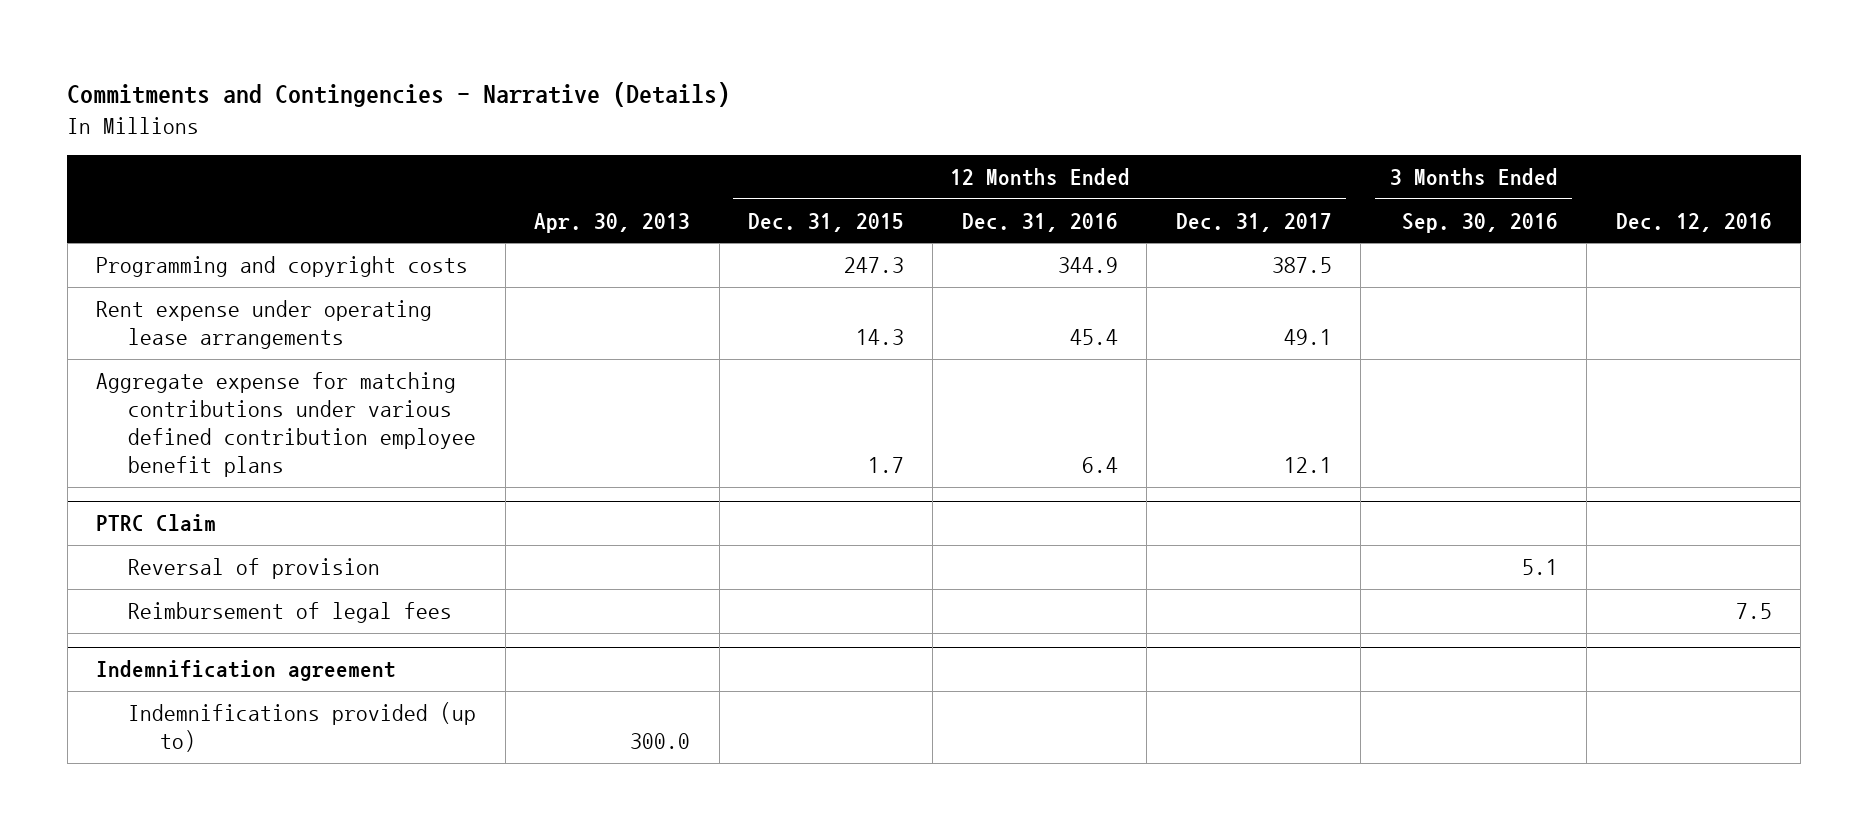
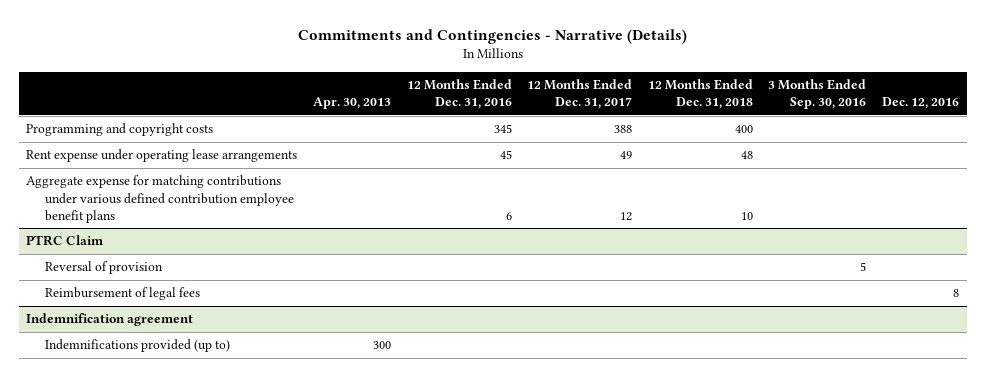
- | Apr. 30, 2013 | 12 Months Ended Dec. 31, 2015 | 12 Months Ended Dec. 31, 2016 | 12 Months Ended Dec. 31, 2017 | 3 Months Ended Sep. 30, 2016 | Dec. 12, 2016
+ | Apr. 30, 2013 | 12 Months Ended Dec. 31, 2016 | 12 Months Ended Dec. 31, 2017 | 12 Months Ended Dec. 31, 2018 | 3 Months Ended Sep. 30, 2016 | Dec. 12, 2016
- Programming and copyright costs | | 247.3 | 344.9 | 387.5 | |
- Rent expense under operating lease arrangements | | 14.3 | 45.4 | 49.1 | |
- Aggregate expense for matching contributions under various defined contribution employee benefit plans | | 1.7 | 6.4 | 12.1 | |
+ Programming and copyright costs | | 345 | 388 | 400 | |
+ Rent expense under operating lease arrangements | | 45 | 49 | 48 | |
+ Aggregate expense for matching contributions under various defined contribution employee benefit plans | | 6 | 12 | 10 | |
@ PTRC Claim
- Reversal of provision | | | | | 5.1 |
- Reimbursement of legal fees | | | | | | 7.5
+ Reversal of provision | | | | | 5 |
+ Reimbursement of legal fees | | | | | | 8
@ Indemnification agreement
- Indemnifications provided (up to) | 300.0 | | | | |
+ Indemnifications provided (up to) | 300 | | | | |

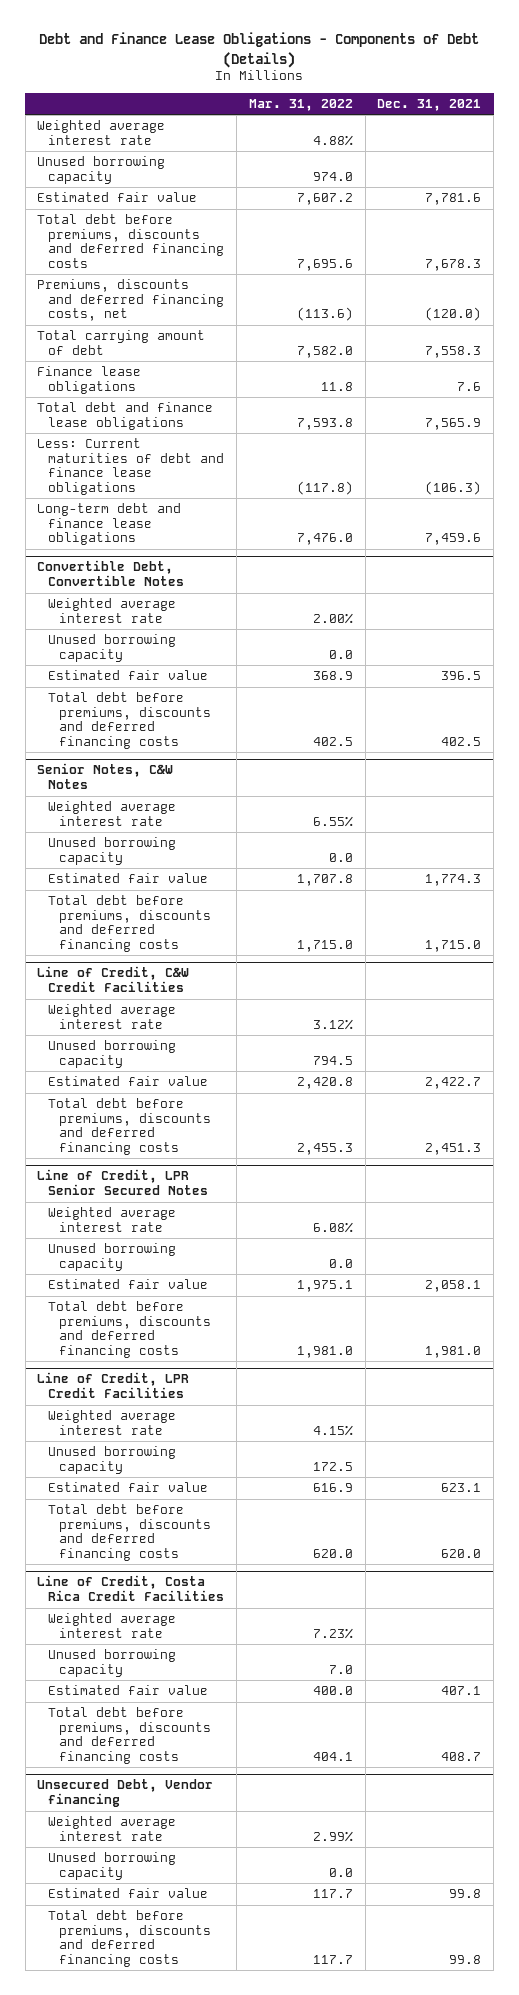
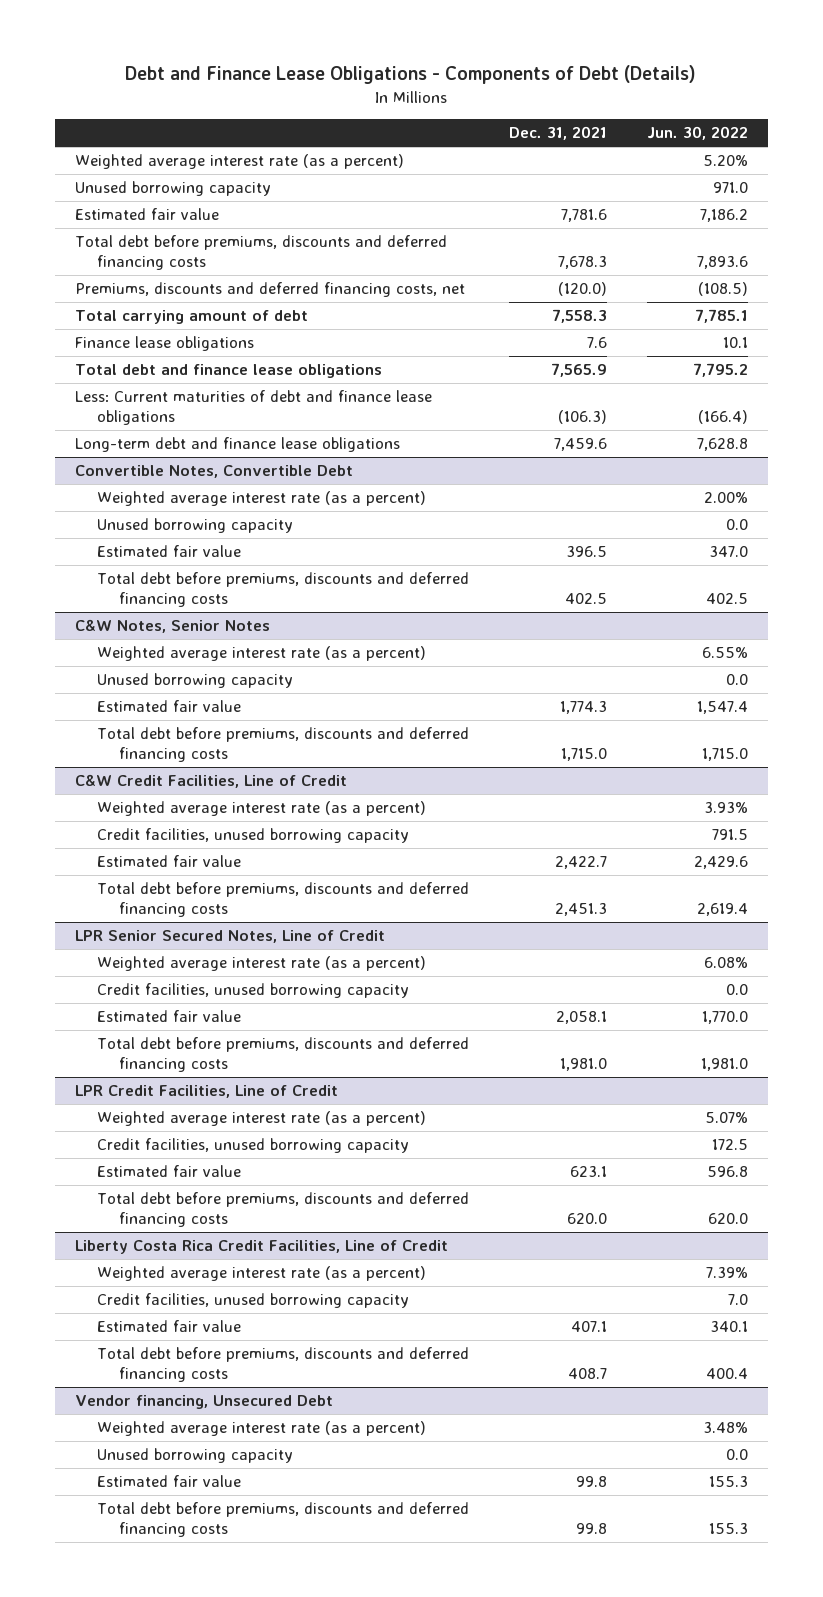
- | Mar. 31, 2022 | Dec. 31, 2021
+ | Dec. 31, 2021 | Jun. 30, 2022
- Weighted average interest rate | 4.88% |
+ Weighted average interest rate (as a percent) | | 5.20%
- Convertible Debt, Convertible Notes
- Weighted average interest rate | 2.00% |
+ Convertible Notes, Convertible Debt
+ Weighted average interest rate (as a percent) | | 2.00%
- Senior Notes, C&W Notes
- Weighted average interest rate | 6.55% |
+ C&W Notes, Senior Notes
+ Weighted average interest rate (as a percent) | | 6.55%
- Line of Credit, C&W Credit Facilities
- Weighted average interest rate | 3.12% |
- Unused borrowing capacity | 794.5 |
+ C&W Credit Facilities, Line of Credit
+ Weighted average interest rate (as a percent) | | 3.93%
+ Credit facilities, unused borrowing capacity | | 791.5
- Line of Credit, LPR Senior Secured Notes
- Weighted average interest rate | 6.08% |
- Unused borrowing capacity | 0.0 |
+ LPR Senior Secured Notes, Line of Credit
+ Weighted average interest rate (as a percent) | | 6.08%
+ Credit facilities, unused borrowing capacity | | 0.0
- Line of Credit, LPR Credit Facilities
- Weighted average interest rate | 4.15% |
- Unused borrowing capacity | 172.5 |
+ LPR Credit Facilities, Line of Credit
+ Weighted average interest rate (as a percent) | | 5.07%
+ Credit facilities, unused borrowing capacity | | 172.5
- Line of Credit, Costa Rica Credit Facilities
- Weighted average interest rate | 7.23% |
- Unused borrowing capacity | 7.0 |
+ Liberty Costa Rica Credit Facilities, Line of Credit
+ Weighted average interest rate (as a percent) | | 7.39%
+ Credit facilities, unused borrowing capacity | | 7.0
- Unsecured Debt, Vendor financing
- Weighted average interest rate | 2.99% |
+ Vendor financing, Unsecured Debt
+ Weighted average interest rate (as a percent) | | 3.48%

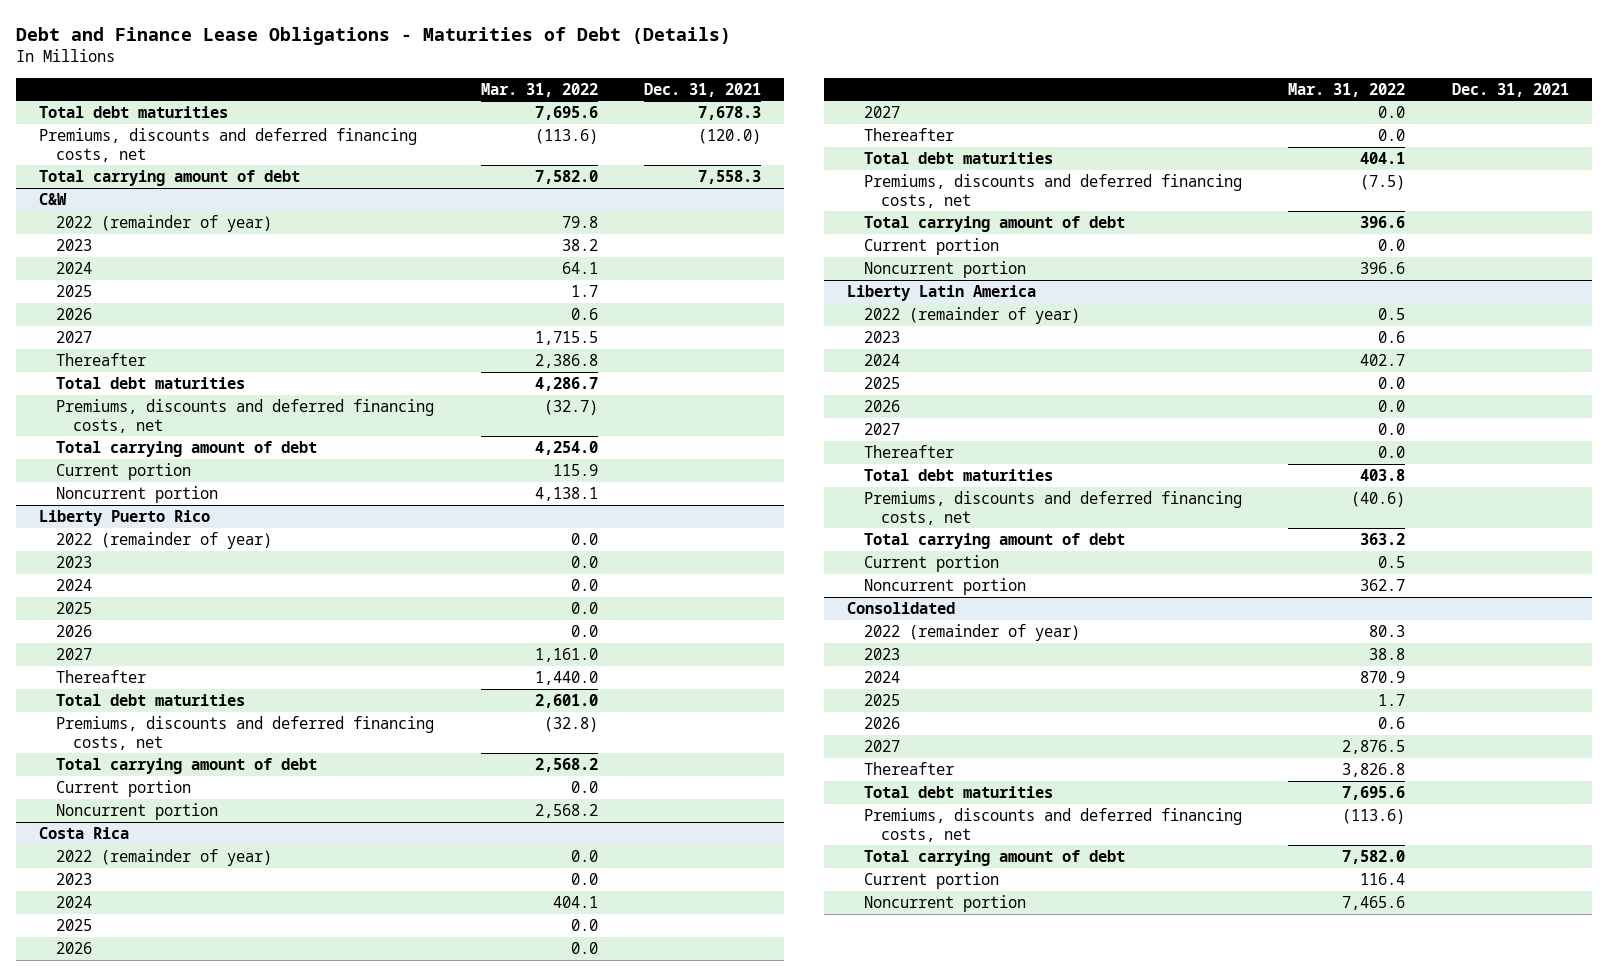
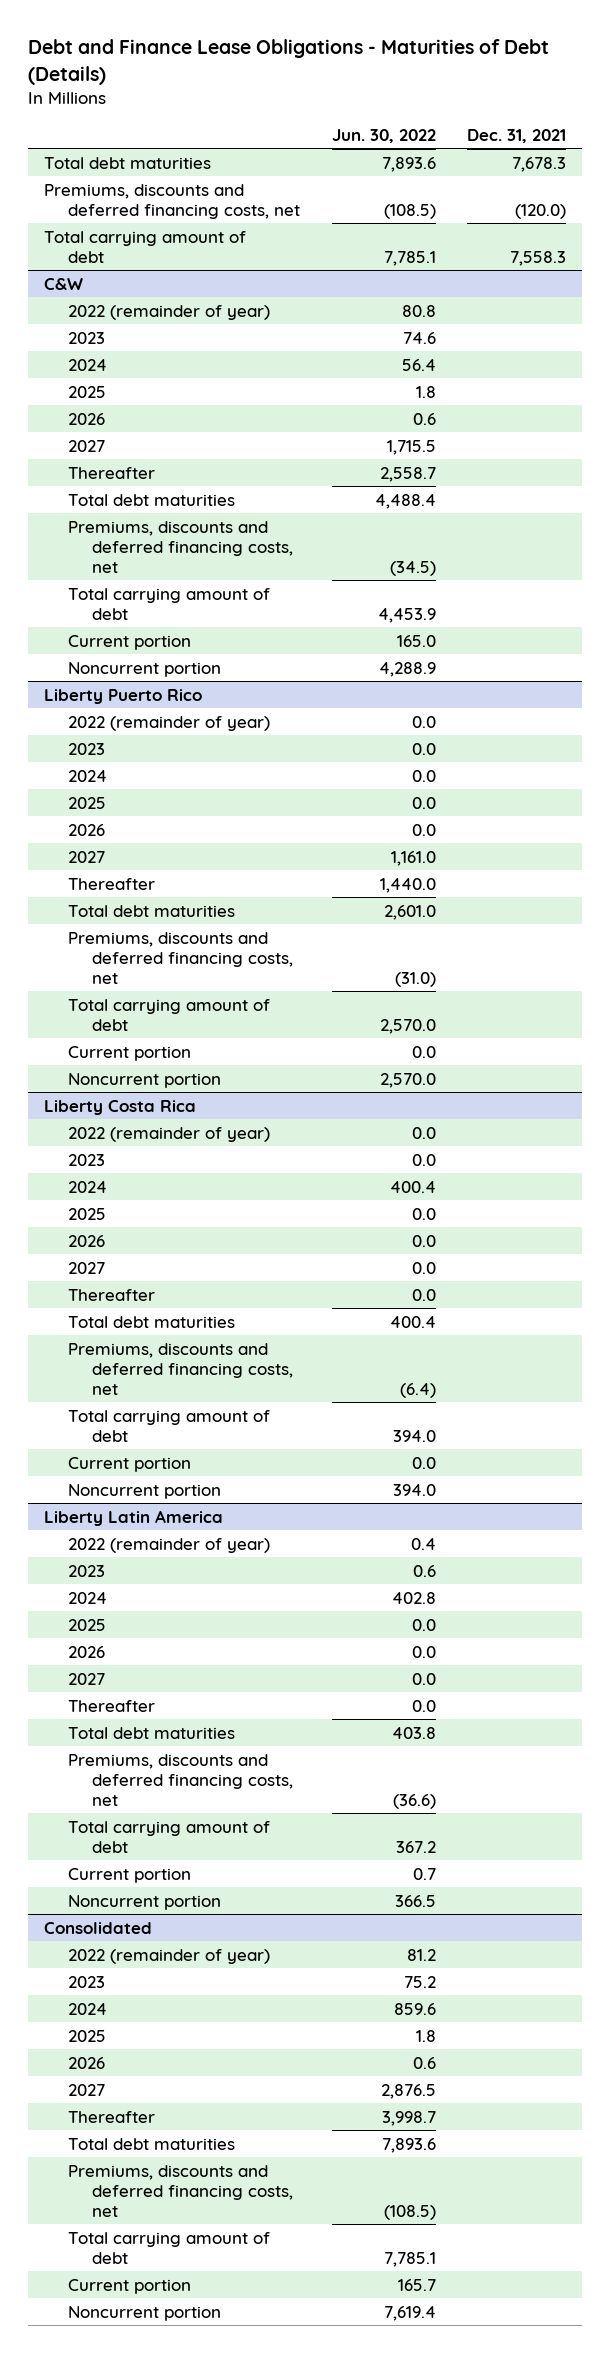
- | Mar. 31, 2022 | Dec. 31, 2021
+ | Jun. 30, 2022 | Dec. 31, 2021
- Costa Rica
+ Liberty Costa Rica

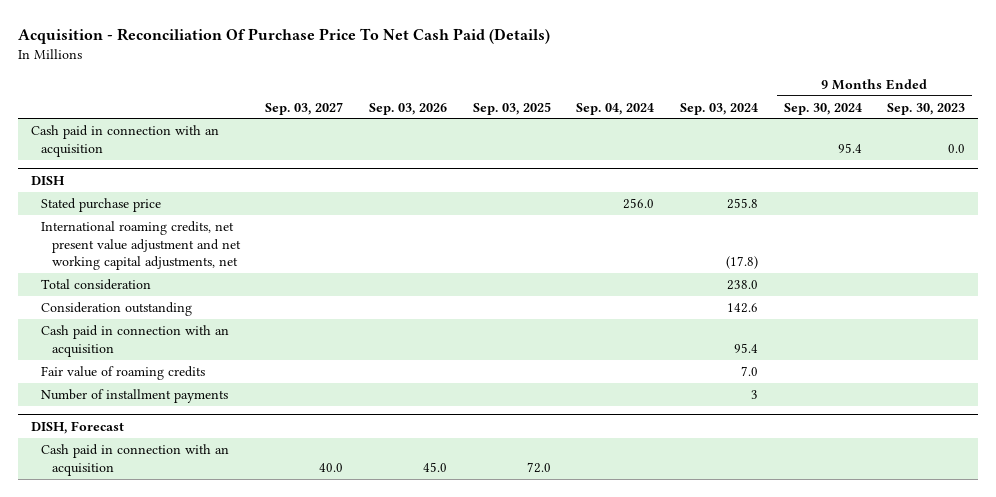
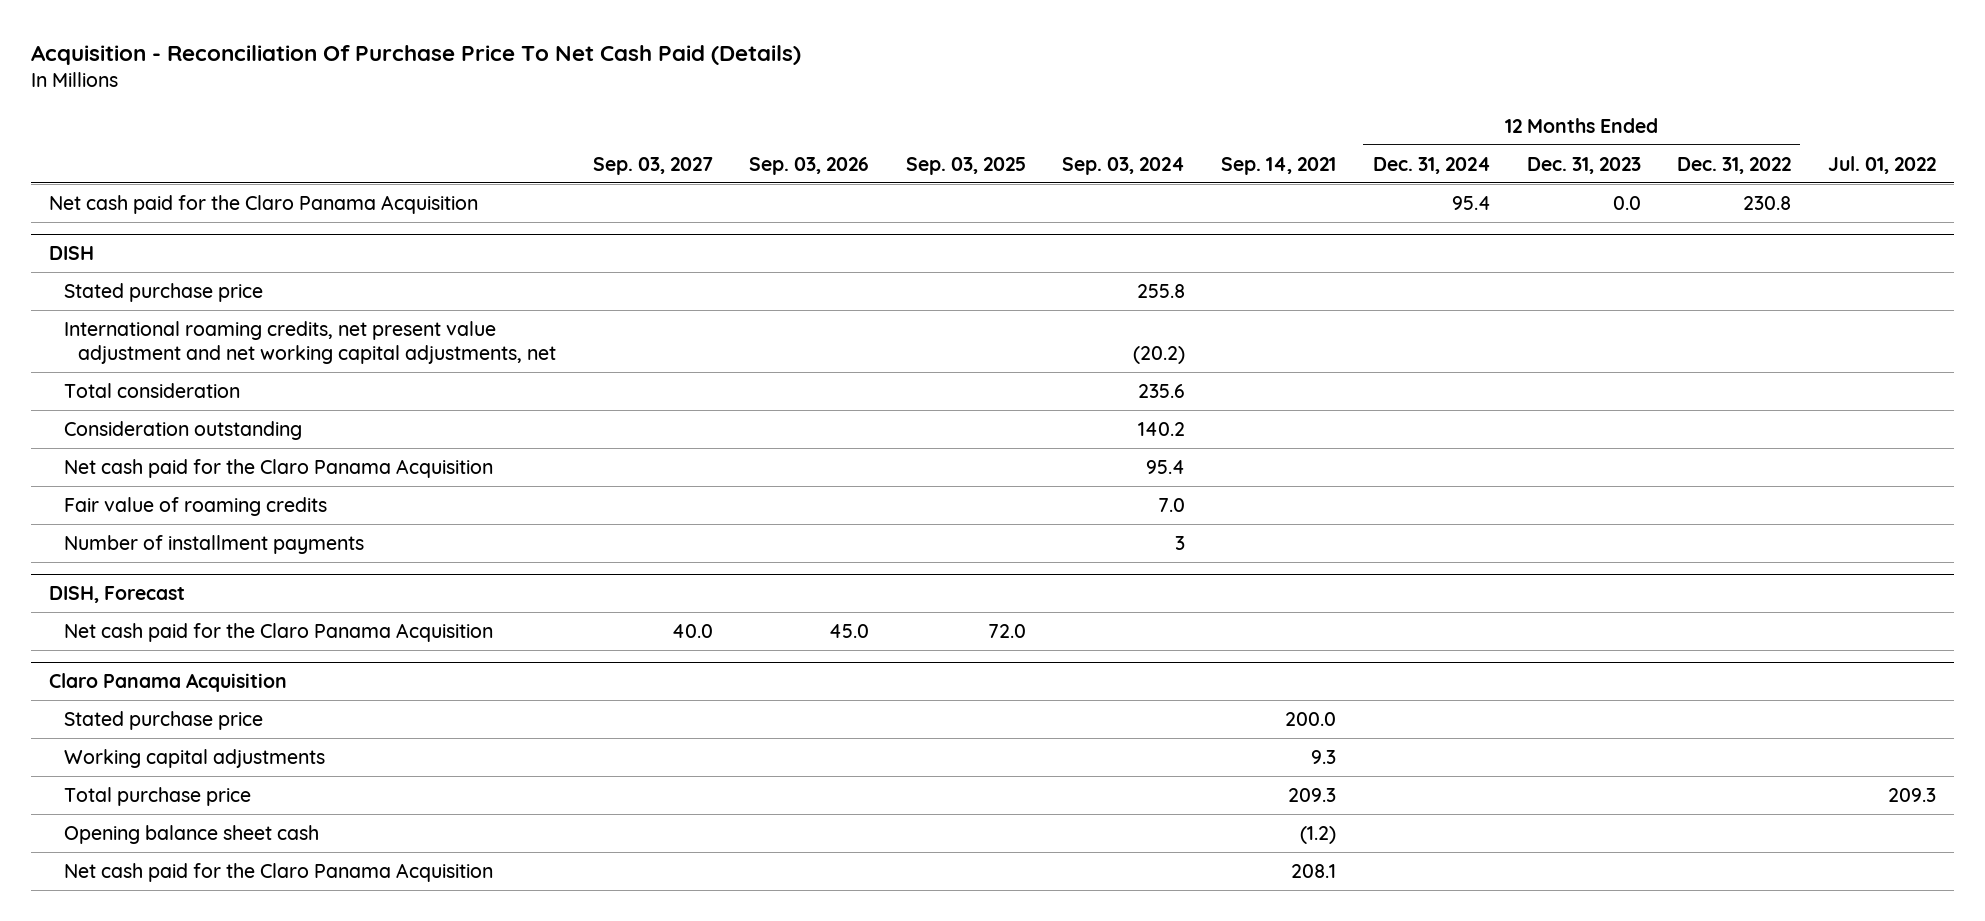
- | Sep. 03, 2027 | Sep. 03, 2026 | Sep. 03, 2025 | Sep. 04, 2024 | Sep. 03, 2024 | 9 Months Ended Sep. 30, 2024 | 9 Months Ended Sep. 30, 2023
+ | Sep. 03, 2027 | Sep. 03, 2026 | Sep. 03, 2025 | Sep. 03, 2024 | Sep. 14, 2021 | 12 Months Ended Dec. 31, 2024 | 12 Months Ended Dec. 31, 2023 | 12 Months Ended Dec. 31, 2022 | Jul. 01, 2022
- Cash paid in connection with an acquisition | | | | | | 95.4 | 0.0
+ Net cash paid for the Claro Panama Acquisition | | | | | | 95.4 | 0.0 | 230.8 |
@ DISH
- International roaming credits, net present value adjustment and net working capital adjustments, net | | | | | (17.8) | |
- Total consideration | | | | | 238.0 | |
- Consideration outstanding | | | | | 142.6 | |
- Cash paid in connection with an acquisition | | | | | 95.4 | |
+ International roaming credits, net present value adjustment and net working capital adjustments, net | | | | (20.2) | | | | |
+ Total consideration | | | | 235.6 | | | | |
+ Consideration outstanding | | | | 140.2 | | | | |
+ Net cash paid for the Claro Panama Acquisition | | | | 95.4 | | | | |
@ DISH, Forecast
- Cash paid in connection with an acquisition | 40.0 | 45.0 | 72.0 | | | |
+ Net cash paid for the Claro Panama Acquisition | 40.0 | 45.0 | 72.0 | | | | | |
+ Claro Panama Acquisition
+ Stated purchase price | | | | | 200.0 | | | |
+ Working capital adjustments | | | | | 9.3 | | | |
+ Total purchase price | | | | | 209.3 | | | | 209.3
+ Opening balance sheet cash | | | | | (1.2) | | | |
+ Net cash paid for the Claro Panama Acquisition | | | | | 208.1 | | | |

